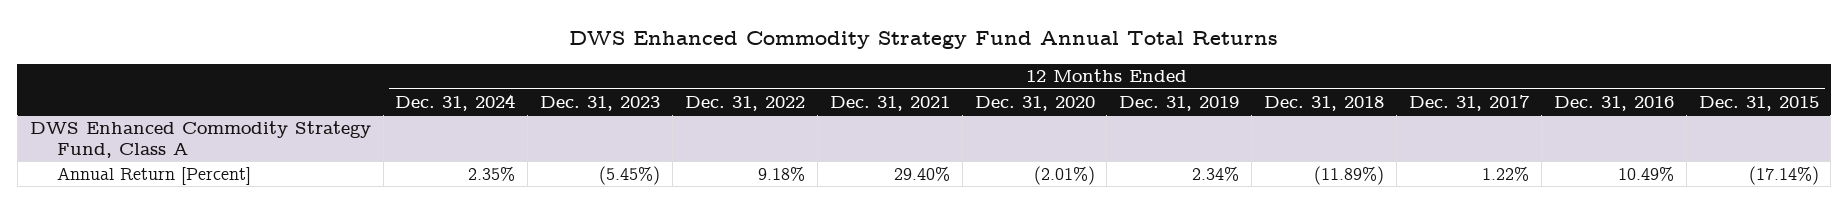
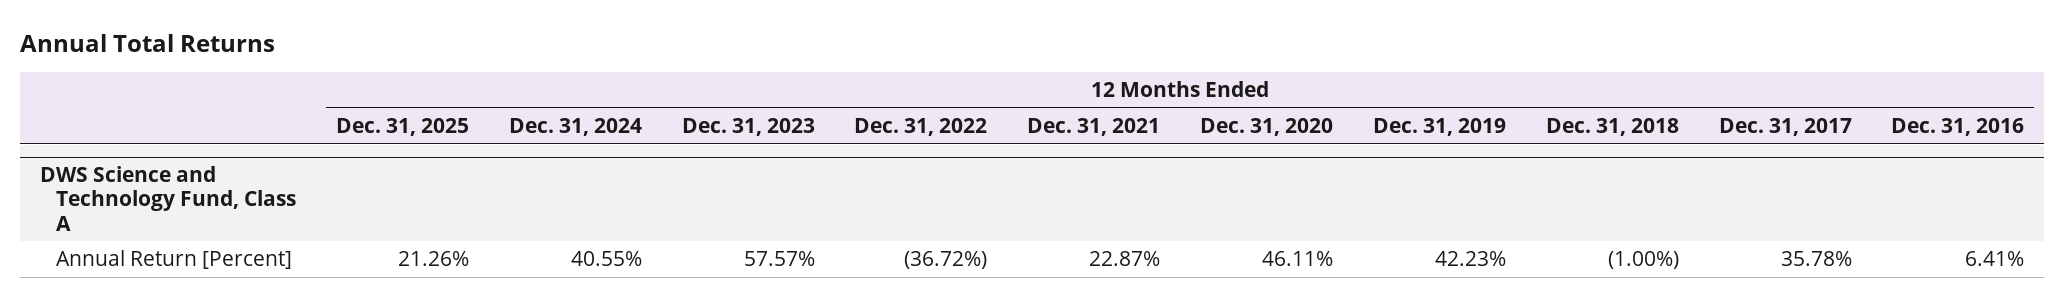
- DWS Enhanced Commodity Strategy Fund Annual Total Returns
+ Annual Total Returns
- | 12 Months Ended Dec. 31, 2024 | 12 Months Ended Dec. 31, 2023 | 12 Months Ended Dec. 31, 2022 | 12 Months Ended Dec. 31, 2021 | 12 Months Ended Dec. 31, 2020 | 12 Months Ended Dec. 31, 2019 | 12 Months Ended Dec. 31, 2018 | 12 Months Ended Dec. 31, 2017 | 12 Months Ended Dec. 31, 2016 | 12 Months Ended Dec. 31, 2015
+ | 12 Months Ended Dec. 31, 2025 | 12 Months Ended Dec. 31, 2024 | 12 Months Ended Dec. 31, 2023 | 12 Months Ended Dec. 31, 2022 | 12 Months Ended Dec. 31, 2021 | 12 Months Ended Dec. 31, 2020 | 12 Months Ended Dec. 31, 2019 | 12 Months Ended Dec. 31, 2018 | 12 Months Ended Dec. 31, 2017 | 12 Months Ended Dec. 31, 2016
- DWS Enhanced Commodity Strategy Fund, Class A
- Annual Return [Percent] | 2.35% | (5.45%) | 9.18% | 29.40% | (2.01%) | 2.34% | (11.89%) | 1.22% | 10.49% | (17.14%)
+ DWS Science and Technology Fund, Class A
+ Annual Return [Percent] | 21.26% | 40.55% | 57.57% | (36.72%) | 22.87% | 46.11% | 42.23% | (1.00%) | 35.78% | 6.41%

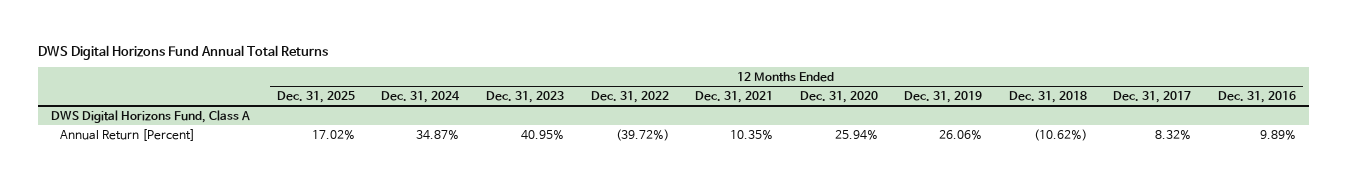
- Annual Total Returns
+ DWS Digital Horizons Fund Annual Total Returns
- DWS Science and Technology Fund, Class A
- Annual Return [Percent] | 21.26% | 40.55% | 57.57% | (36.72%) | 22.87% | 46.11% | 42.23% | (1.00%) | 35.78% | 6.41%
+ DWS Digital Horizons Fund, Class A
+ Annual Return [Percent] | 17.02% | 34.87% | 40.95% | (39.72%) | 10.35% | 25.94% | 26.06% | (10.62%) | 8.32% | 9.89%

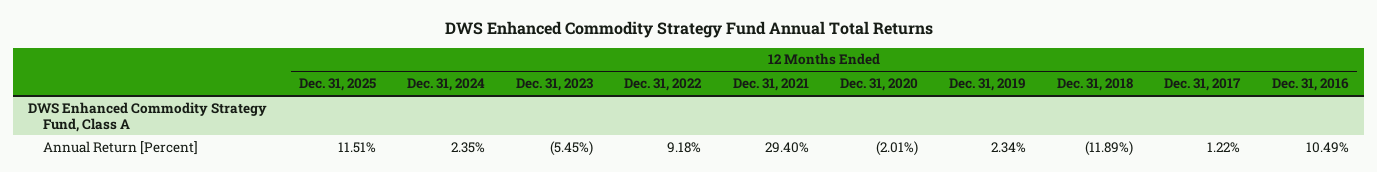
- DWS Digital Horizons Fund Annual Total Returns
+ DWS Enhanced Commodity Strategy Fund Annual Total Returns
- DWS Digital Horizons Fund, Class A
- Annual Return [Percent] | 17.02% | 34.87% | 40.95% | (39.72%) | 10.35% | 25.94% | 26.06% | (10.62%) | 8.32% | 9.89%
+ DWS Enhanced Commodity Strategy Fund, Class A
+ Annual Return [Percent] | 11.51% | 2.35% | (5.45%) | 9.18% | 29.40% | (2.01%) | 2.34% | (11.89%) | 1.22% | 10.49%

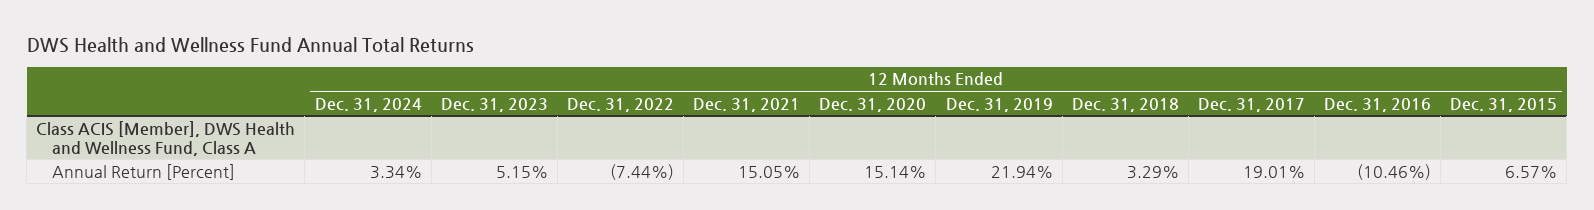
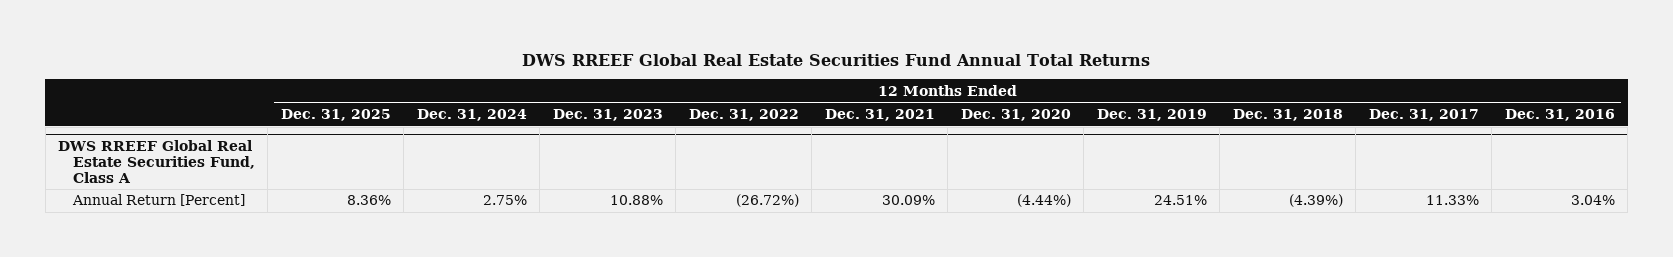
- DWS Health and Wellness Fund Annual Total Returns
+ DWS RREEF Global Real Estate Securities Fund Annual Total Returns
- | 12 Months Ended Dec. 31, 2024 | 12 Months Ended Dec. 31, 2023 | 12 Months Ended Dec. 31, 2022 | 12 Months Ended Dec. 31, 2021 | 12 Months Ended Dec. 31, 2020 | 12 Months Ended Dec. 31, 2019 | 12 Months Ended Dec. 31, 2018 | 12 Months Ended Dec. 31, 2017 | 12 Months Ended Dec. 31, 2016 | 12 Months Ended Dec. 31, 2015
+ | 12 Months Ended Dec. 31, 2025 | 12 Months Ended Dec. 31, 2024 | 12 Months Ended Dec. 31, 2023 | 12 Months Ended Dec. 31, 2022 | 12 Months Ended Dec. 31, 2021 | 12 Months Ended Dec. 31, 2020 | 12 Months Ended Dec. 31, 2019 | 12 Months Ended Dec. 31, 2018 | 12 Months Ended Dec. 31, 2017 | 12 Months Ended Dec. 31, 2016
- Class ACIS [Member], DWS Health and Wellness Fund, Class A
- Annual Return [Percent] | 3.34% | 5.15% | (7.44%) | 15.05% | 15.14% | 21.94% | 3.29% | 19.01% | (10.46%) | 6.57%
+ DWS RREEF Global Real Estate Securities Fund, Class A
+ Annual Return [Percent] | 8.36% | 2.75% | 10.88% | (26.72%) | 30.09% | (4.44%) | 24.51% | (4.39%) | 11.33% | 3.04%

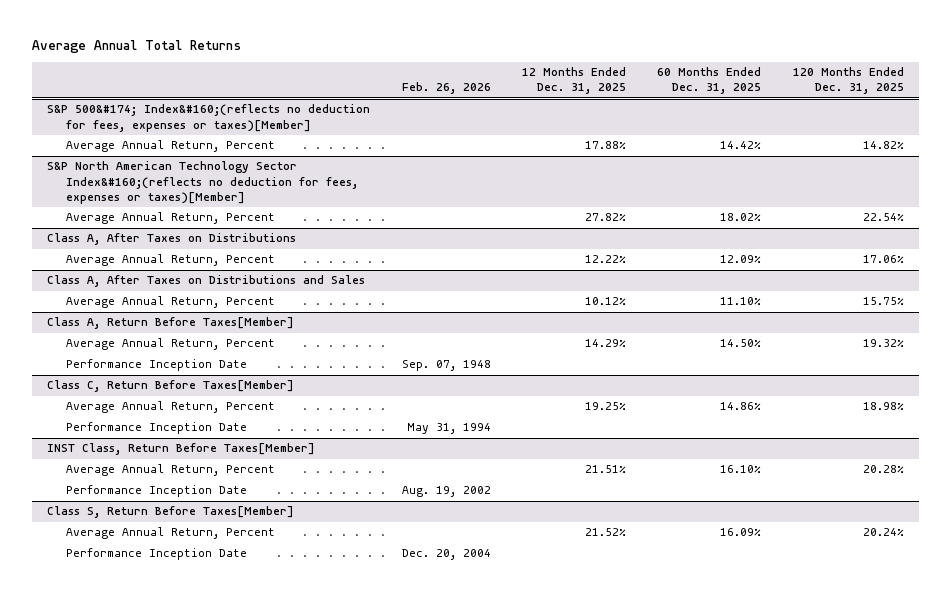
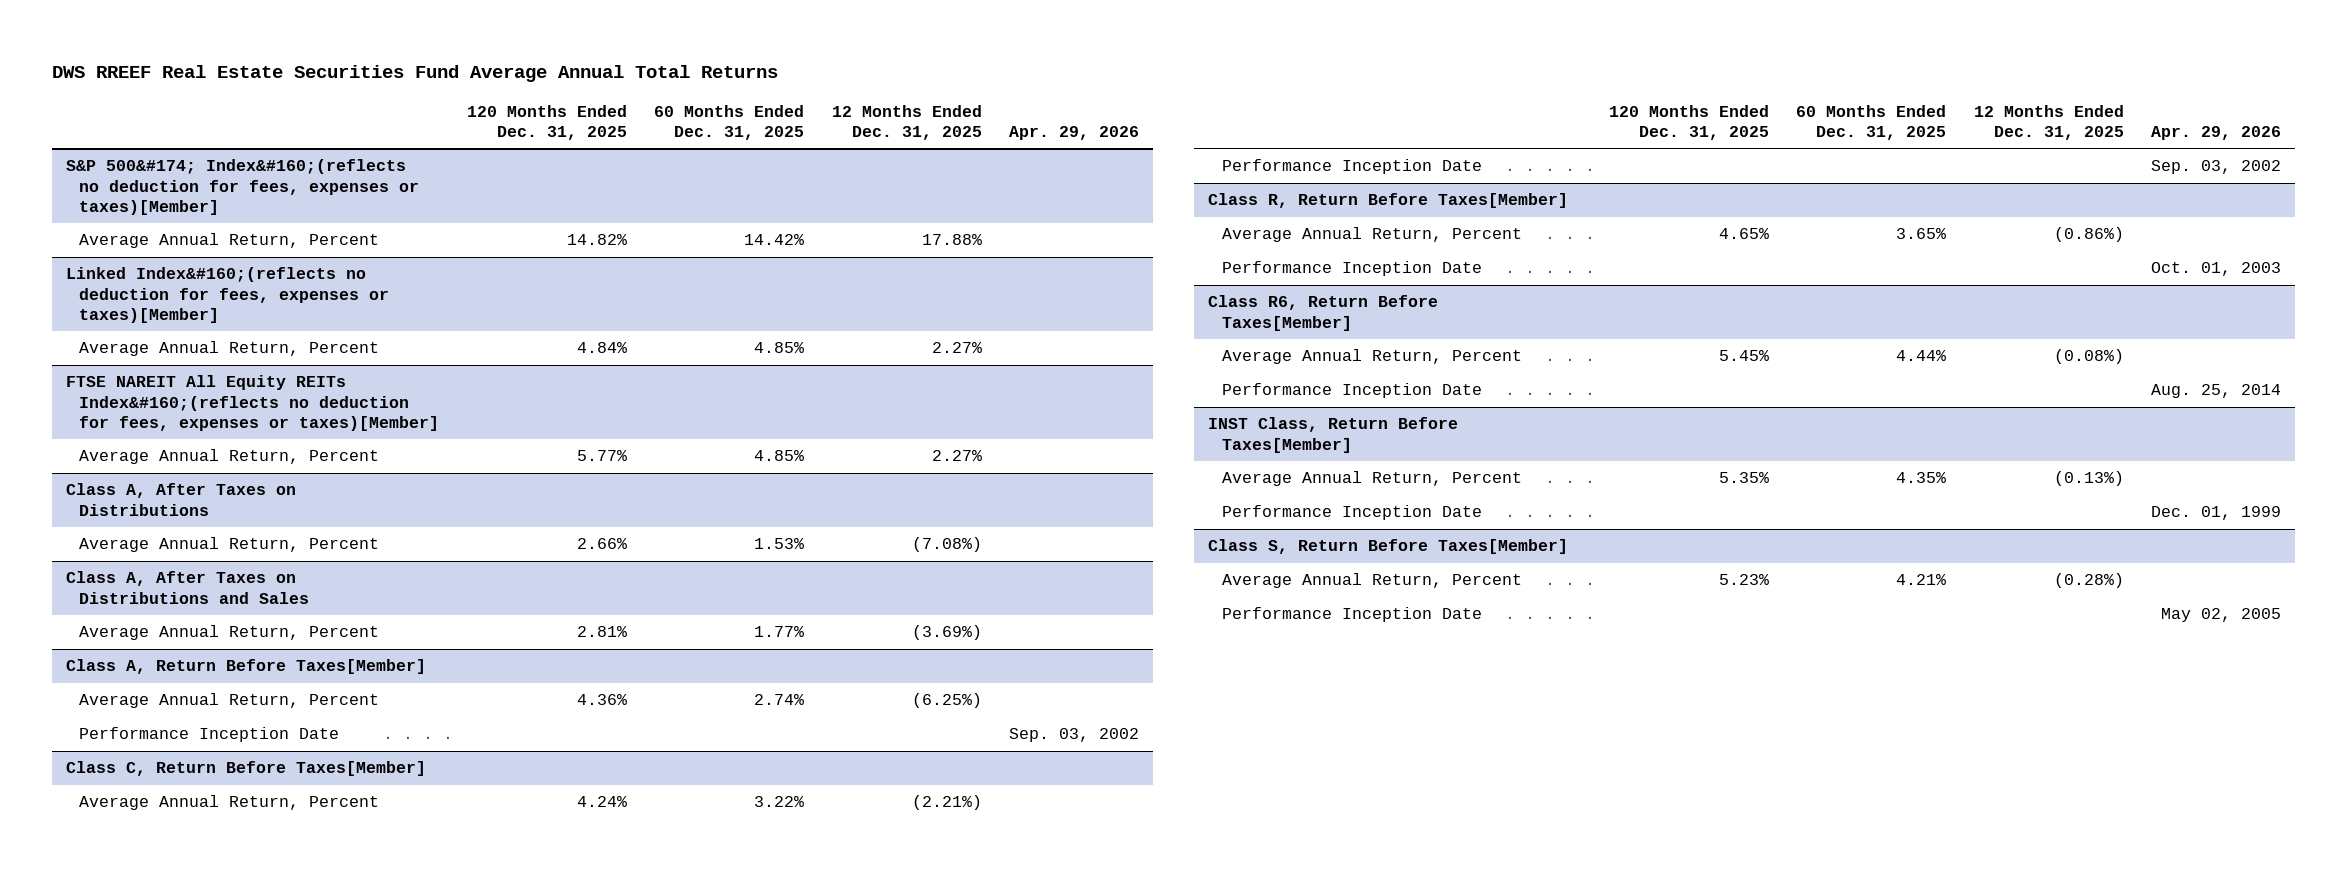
- Average Annual Total Returns
+ DWS RREEF Real Estate Securities Fund Average Annual Total Returns
- | Feb. 26, 2026 | 12 Months Ended Dec. 31, 2025 | 60 Months Ended Dec. 31, 2025 | 120 Months Ended Dec. 31, 2025
+ | 120 Months Ended Dec. 31, 2025 | 60 Months Ended Dec. 31, 2025 | 12 Months Ended Dec. 31, 2025 | Apr. 29, 2026
- S&P North American Technology Sector Index&#160;(reflects no deduction for fees, expenses or taxes)[Member]
- Average Annual Return, Percent | | 27.82% | 18.02% | 22.54%
+ Linked Index&#160;(reflects no deduction for fees, expenses or taxes)[Member]
+ Average Annual Return, Percent | 4.84% | 4.85% | 2.27% |
+ FTSE NAREIT All Equity REITs Index&#160;(reflects no deduction for fees, expenses or taxes)[Member]
+ Average Annual Return, Percent | 5.77% | 4.85% | 2.27% |
@ Class A, After Taxes on Distributions
- Average Annual Return, Percent | | 12.22% | 12.09% | 17.06%
+ Average Annual Return, Percent | 2.66% | 1.53% | (7.08%) |
@ Class A, After Taxes on Distributions and Sales
- Average Annual Return, Percent | | 10.12% | 11.10% | 15.75%
+ Average Annual Return, Percent | 2.81% | 1.77% | (3.69%) |
@ Class A, Return Before Taxes[Member]
- Average Annual Return, Percent | | 14.29% | 14.50% | 19.32%
+ Average Annual Return, Percent | 4.36% | 2.74% | (6.25%) |
@ Class C, Return Before Taxes[Member]
- Average Annual Return, Percent | | 19.25% | 14.86% | 18.98%
+ Average Annual Return, Percent | 4.24% | 3.22% | (2.21%) |
+ Class R, Return Before Taxes[Member]
+ Average Annual Return, Percent | 4.65% | 3.65% | (0.86%) |
+ Performance Inception Date | | | | Oct. 01, 2003
+ Class R6, Return Before Taxes[Member]
+ Average Annual Return, Percent | 5.45% | 4.44% | (0.08%) |
+ Performance Inception Date | | | | Aug. 25, 2014
@ INST Class, Return Before Taxes[Member]
- Average Annual Return, Percent | | 21.51% | 16.10% | 20.28%
+ Average Annual Return, Percent | 5.35% | 4.35% | (0.13%) |
@ Class S, Return Before Taxes[Member]
- Average Annual Return, Percent | | 21.52% | 16.09% | 20.24%
+ Average Annual Return, Percent | 5.23% | 4.21% | (0.28%) |

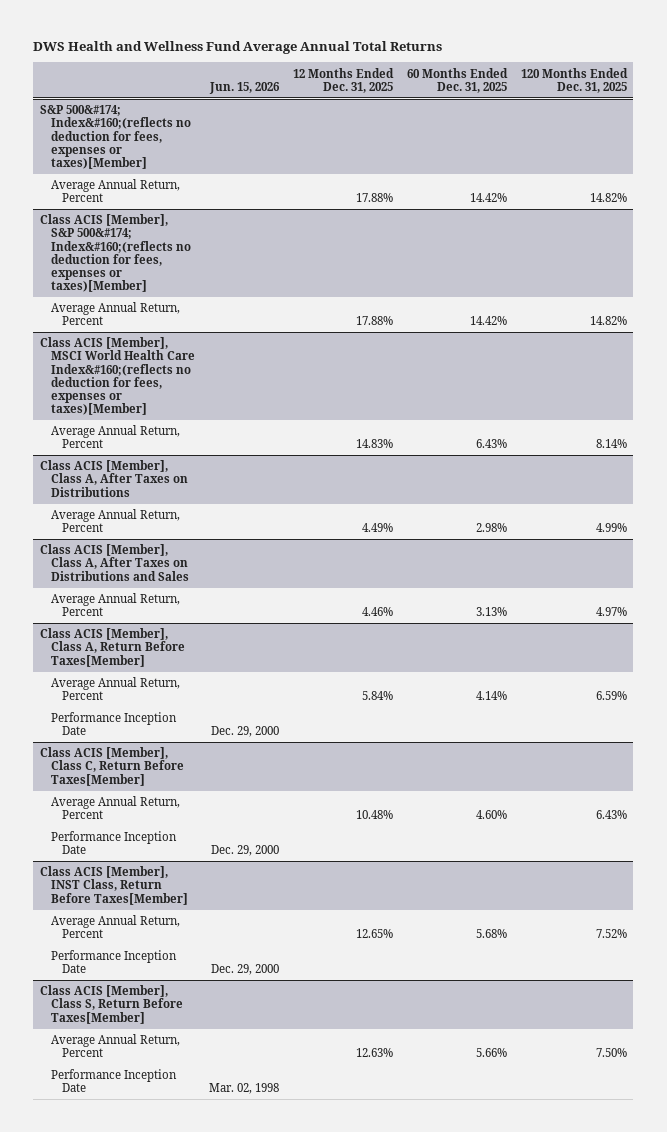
- DWS RREEF Real Estate Securities Fund Average Annual Total Returns
+ DWS Health and Wellness Fund Average Annual Total Returns
- | 120 Months Ended Dec. 31, 2025 | 60 Months Ended Dec. 31, 2025 | 12 Months Ended Dec. 31, 2025 | Apr. 29, 2026
+ | Jun. 15, 2026 | 12 Months Ended Dec. 31, 2025 | 60 Months Ended Dec. 31, 2025 | 120 Months Ended Dec. 31, 2025
- Linked Index&#160;(reflects no deduction for fees, expenses or taxes)[Member]
- Average Annual Return, Percent | 4.84% | 4.85% | 2.27% |
- FTSE NAREIT All Equity REITs Index&#160;(reflects no deduction for fees, expenses or taxes)[Member]
- Average Annual Return, Percent | 5.77% | 4.85% | 2.27% |
- Class A, After Taxes on Distributions
- Average Annual Return, Percent | 2.66% | 1.53% | (7.08%) |
- Class A, After Taxes on Distributions and Sales
- Average Annual Return, Percent | 2.81% | 1.77% | (3.69%) |
- Class A, Return Before Taxes[Member]
- Average Annual Return, Percent | 4.36% | 2.74% | (6.25%) |
- Performance Inception Date | | | | Sep. 03, 2002
- Class C, Return Before Taxes[Member]
- Average Annual Return, Percent | 4.24% | 3.22% | (2.21%) |
- Performance Inception Date | | | | Sep. 03, 2002
- Class R, Return Before Taxes[Member]
- Average Annual Return, Percent | 4.65% | 3.65% | (0.86%) |
+ Class ACIS [Member], S&P 500&#174; Index&#160;(reflects no deduction for fees, expenses or taxes)[Member]
+ Average Annual Return, Percent | | 17.88% | 14.42% | 14.82%
+ Class ACIS [Member], MSCI World Health Care Index&#160;(reflects no deduction for fees, expenses or taxes)[Member]
+ Average Annual Return, Percent | | 14.83% | 6.43% | 8.14%
+ Class ACIS [Member], Class A, After Taxes on Distributions
+ Average Annual Return, Percent | | 4.49% | 2.98% | 4.99%
+ Class ACIS [Member], Class A, After Taxes on Distributions and Sales
+ Average Annual Return, Percent | | 4.46% | 3.13% | 4.97%
+ Class ACIS [Member], Class A, Return Before Taxes[Member]
+ Average Annual Return, Percent | | 5.84% | 4.14% | 6.59%
- Class R6, Return Before Taxes[Member]
- Average Annual Return, Percent | 5.45% | 4.44% | (0.08%) |
+ Class ACIS [Member], Class C, Return Before Taxes[Member]
+ Average Annual Return, Percent | | 10.48% | 4.60% | 6.43%
- INST Class, Return Before Taxes[Member]
- Average Annual Return, Percent | 5.35% | 4.35% | (0.13%) |
+ Class ACIS [Member], INST Class, Return Before Taxes[Member]
+ Average Annual Return, Percent | | 12.65% | 5.68% | 7.52%
- Class S, Return Before Taxes[Member]
- Average Annual Return, Percent | 5.23% | 4.21% | (0.28%) |
+ Class ACIS [Member], Class S, Return Before Taxes[Member]
+ Average Annual Return, Percent | | 12.63% | 5.66% | 7.50%

